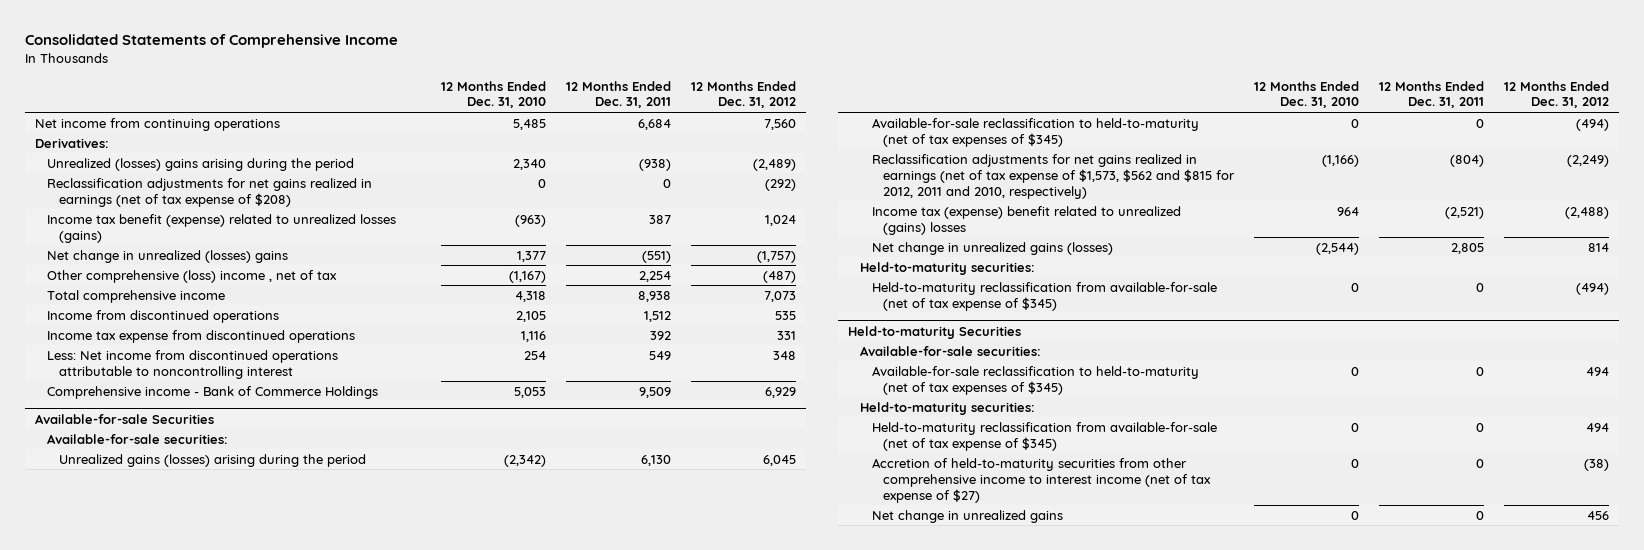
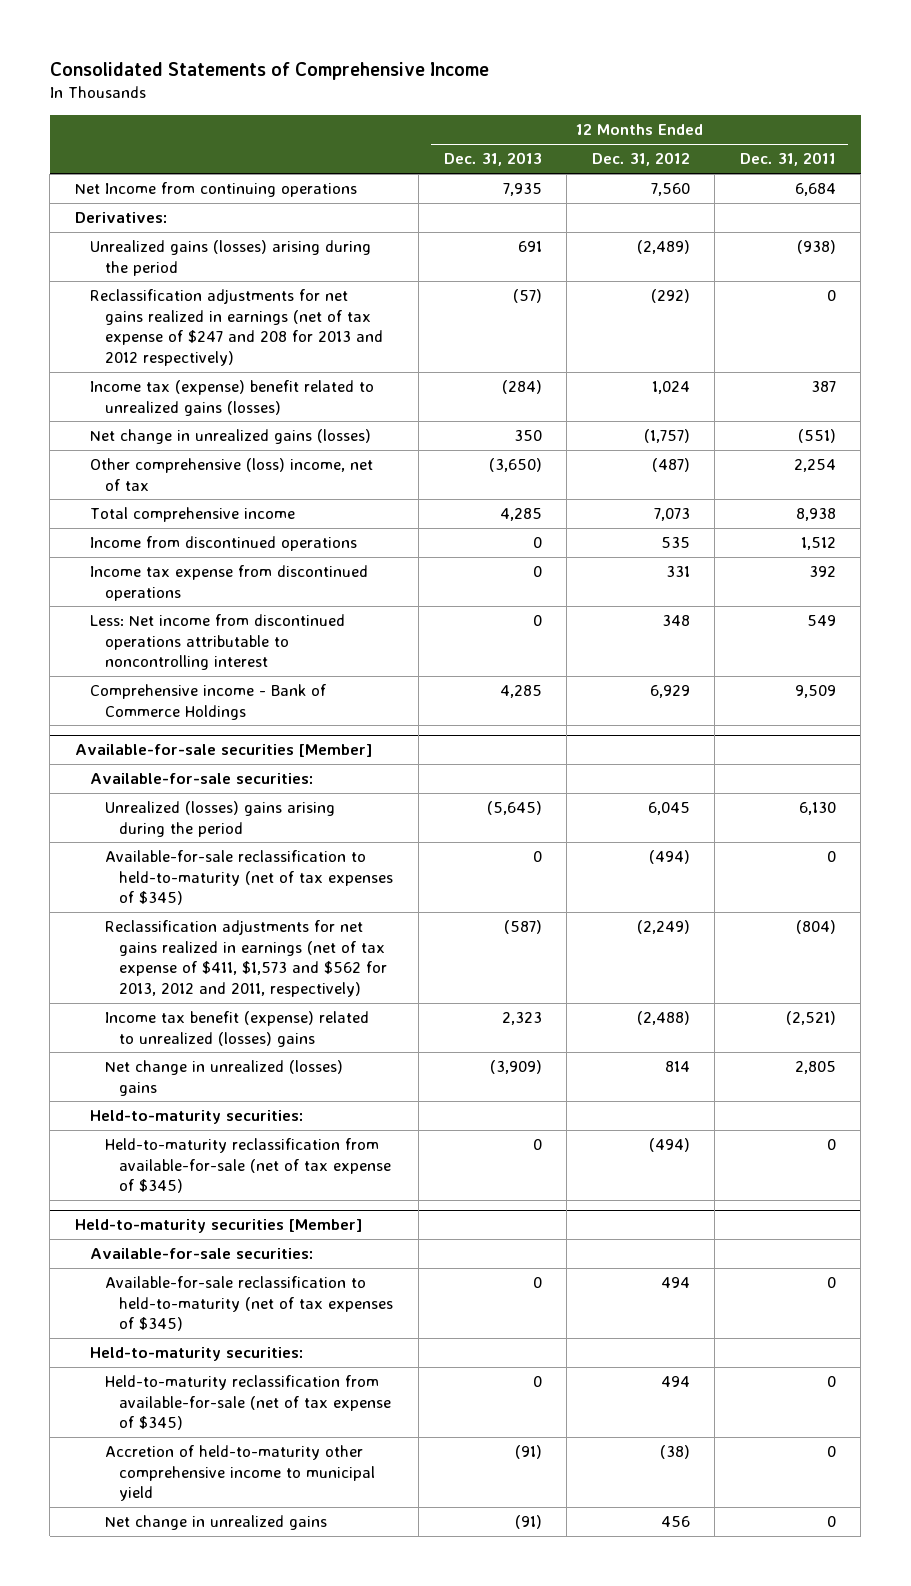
- | 12 Months Ended Dec. 31, 2010 | 12 Months Ended Dec. 31, 2011 | 12 Months Ended Dec. 31, 2012
+ | 12 Months Ended Dec. 31, 2013 | 12 Months Ended Dec. 31, 2012 | 12 Months Ended Dec. 31, 2011
- Net income from continuing operations | 5,485 | 6,684 | 7,560
+ Net Income from continuing operations | 7,935 | 7,560 | 6,684
- Unrealized (losses) gains arising during the period | 2,340 | (938) | (2,489)
- Reclassification adjustments for net gains realized in earnings (net of tax expense of $208) | 0 | 0 | (292)
- Income tax benefit (expense) related to unrealized losses (gains) | (963) | 387 | 1,024
- Net change in unrealized (losses) gains | 1,377 | (551) | (1,757)
- Other comprehensive (loss) income , net of tax | (1,167) | 2,254 | (487)
+ Unrealized gains (losses) arising during the period | 691 | (2,489) | (938)
+ Reclassification adjustments for net gains realized in earnings (net of tax expense of $247 and 208 for 2013 and 2012 respectively) | (57) | (292) | 0
+ Income tax (expense) benefit related to unrealized gains (losses) | (284) | 1,024 | 387
+ Net change in unrealized gains (losses) | 350 | (1,757) | (551)
+ Other comprehensive (loss) income, net of tax | (3,650) | (487) | 2,254
- Available-for-sale Securities
+ Available-for-sale securities [Member]
- Unrealized gains (losses) arising during the period | (2,342) | 6,130 | 6,045
+ Unrealized (losses) gains arising during the period | (5,645) | 6,045 | 6,130
- Reclassification adjustments for net gains realized in earnings (net of tax expense of $1,573, $562 and $815 for 2012, 2011 and 2010, respectively) | (1,166) | (804) | (2,249)
- Income tax (expense) benefit related to unrealized (gains) losses | 964 | (2,521) | (2,488)
- Net change in unrealized gains (losses) | (2,544) | 2,805 | 814
+ Reclassification adjustments for net gains realized in earnings (net of tax expense of $411, $1,573 and $562 for 2013, 2012 and 2011, respectively) | (587) | (2,249) | (804)
+ Income tax benefit (expense) related to unrealized (losses) gains | 2,323 | (2,488) | (2,521)
+ Net change in unrealized (losses) gains | (3,909) | 814 | 2,805
- Held-to-maturity Securities
+ Held-to-maturity securities [Member]
- Accretion of held-to-maturity securities from other comprehensive income to interest income (net of tax expense of $27) | 0 | 0 | (38)
+ Accretion of held-to-maturity other comprehensive income to municipal yield | (91) | (38) | 0

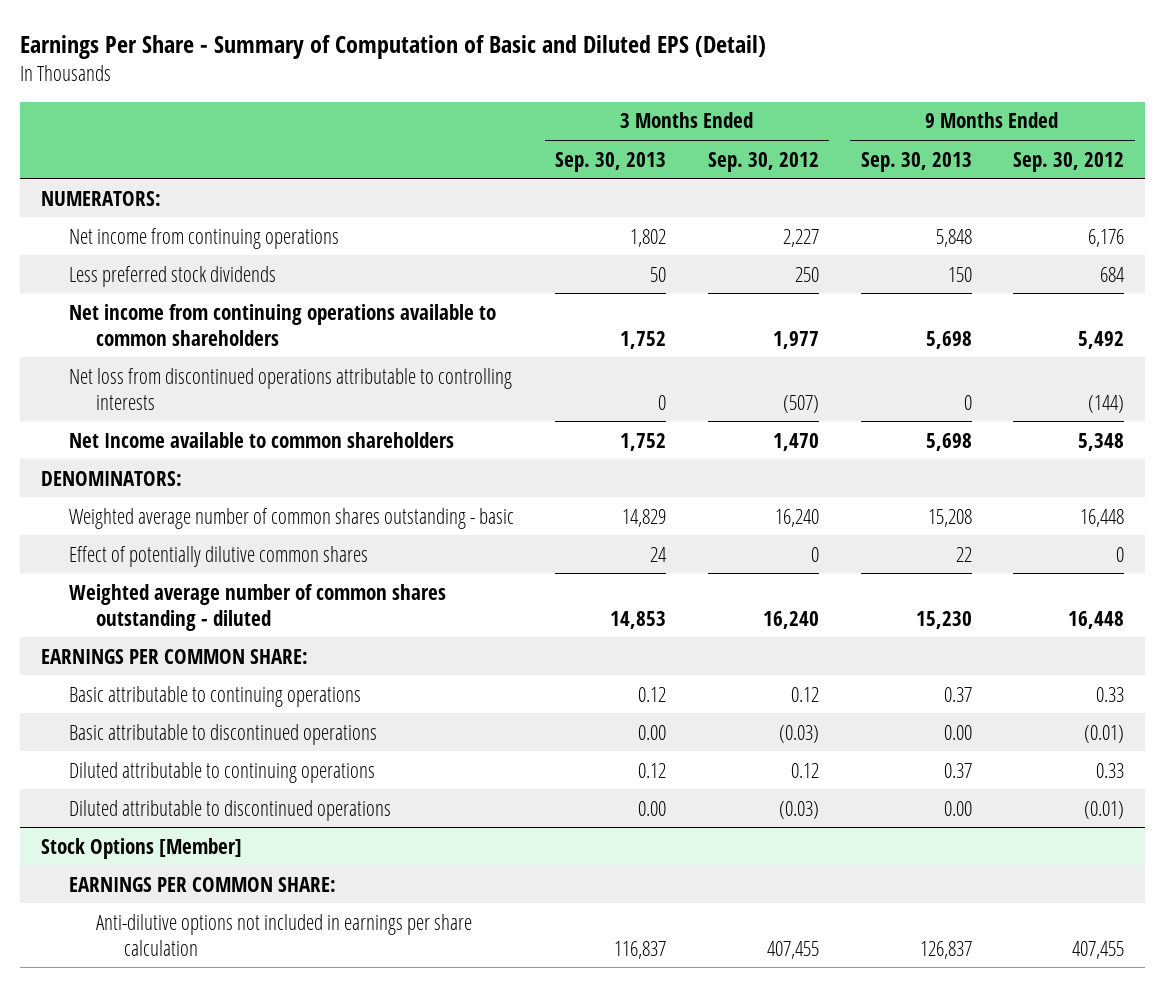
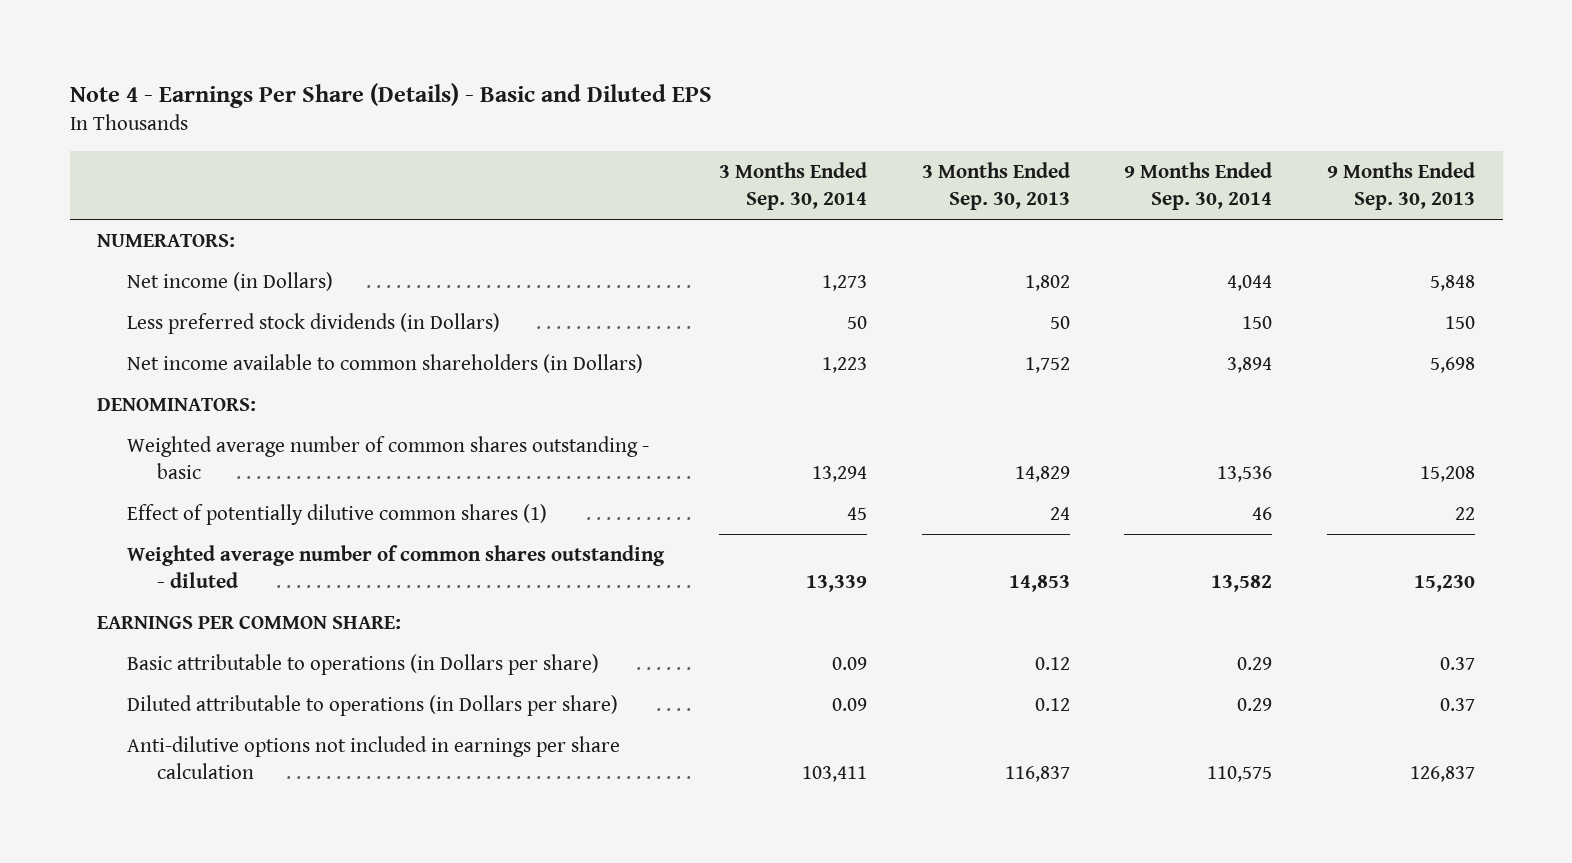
- Earnings Per Share - Summary of Computation of Basic and Diluted EPS (Detail)
+ Note 4 - Earnings Per Share (Details) - Basic and Diluted EPS
- | 3 Months Ended Sep. 30, 2013 | 3 Months Ended Sep. 30, 2012 | 9 Months Ended Sep. 30, 2013 | 9 Months Ended Sep. 30, 2012
+ | 3 Months Ended Sep. 30, 2014 | 3 Months Ended Sep. 30, 2013 | 9 Months Ended Sep. 30, 2014 | 9 Months Ended Sep. 30, 2013
- Net income from continuing operations | 1,802 | 2,227 | 5,848 | 6,176
- Less preferred stock dividends | 50 | 250 | 150 | 684
- Net income from continuing operations available to common shareholders | 1,752 | 1,977 | 5,698 | 5,492
- Net loss from discontinued operations attributable to controlling interests | 0 | (507) | 0 | (144)
- Net Income available to common shareholders | 1,752 | 1,470 | 5,698 | 5,348
+ Net income (in Dollars) | 1,273 | 1,802 | 4,044 | 5,848
+ Less preferred stock dividends (in Dollars) | 50 | 50 | 150 | 150
+ Net income available to common shareholders (in Dollars) | 1,223 | 1,752 | 3,894 | 5,698
- Effect of potentially dilutive common shares | 24 | 0 | 22 | 0
+ Effect of potentially dilutive common shares (1) | 45 | 24 | 46 | 22
- Basic attributable to continuing operations | 0.12 | 0.12 | 0.37 | 0.33
- Basic attributable to discontinued operations | 0.00 | (0.03) | 0.00 | (0.01)
- Diluted attributable to continuing operations | 0.12 | 0.12 | 0.37 | 0.33
- Diluted attributable to discontinued operations | 0.00 | (0.03) | 0.00 | (0.01)
- Stock Options [Member]
- EARNINGS PER COMMON SHARE:
+ Basic attributable to operations (in Dollars per share) | 0.09 | 0.12 | 0.29 | 0.37
+ Diluted attributable to operations (in Dollars per share) | 0.09 | 0.12 | 0.29 | 0.37

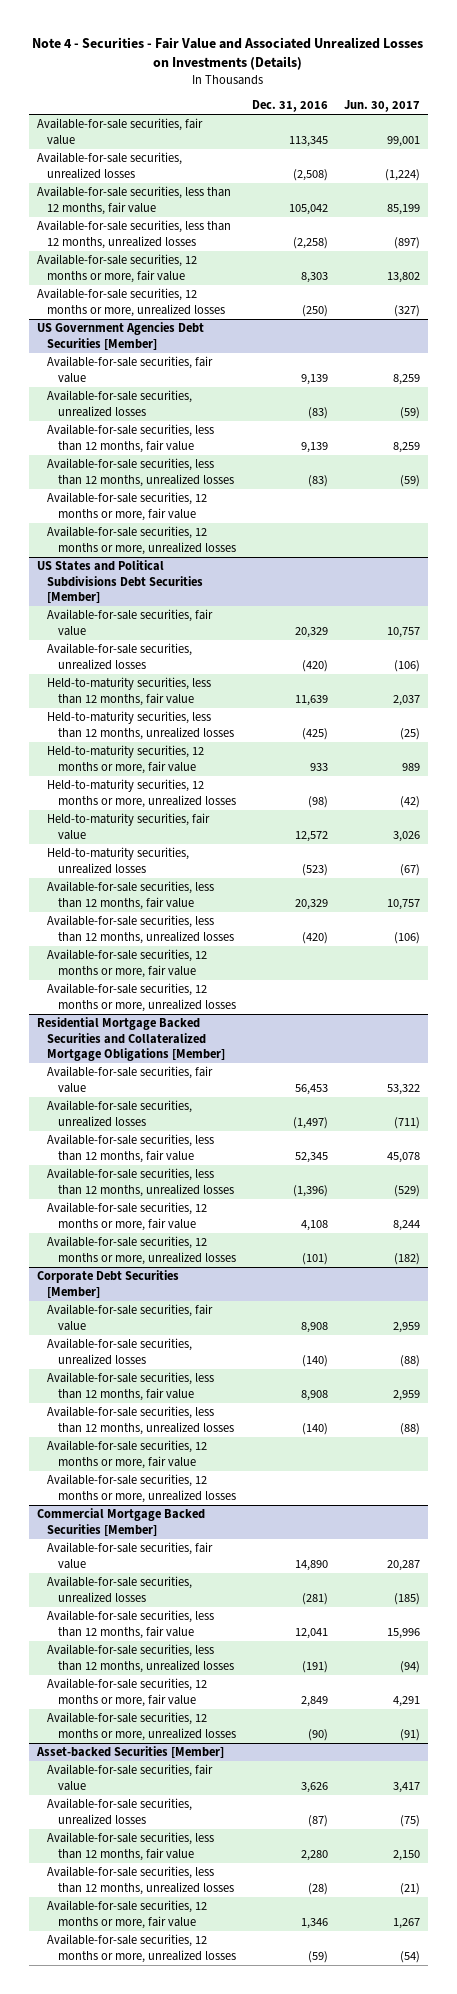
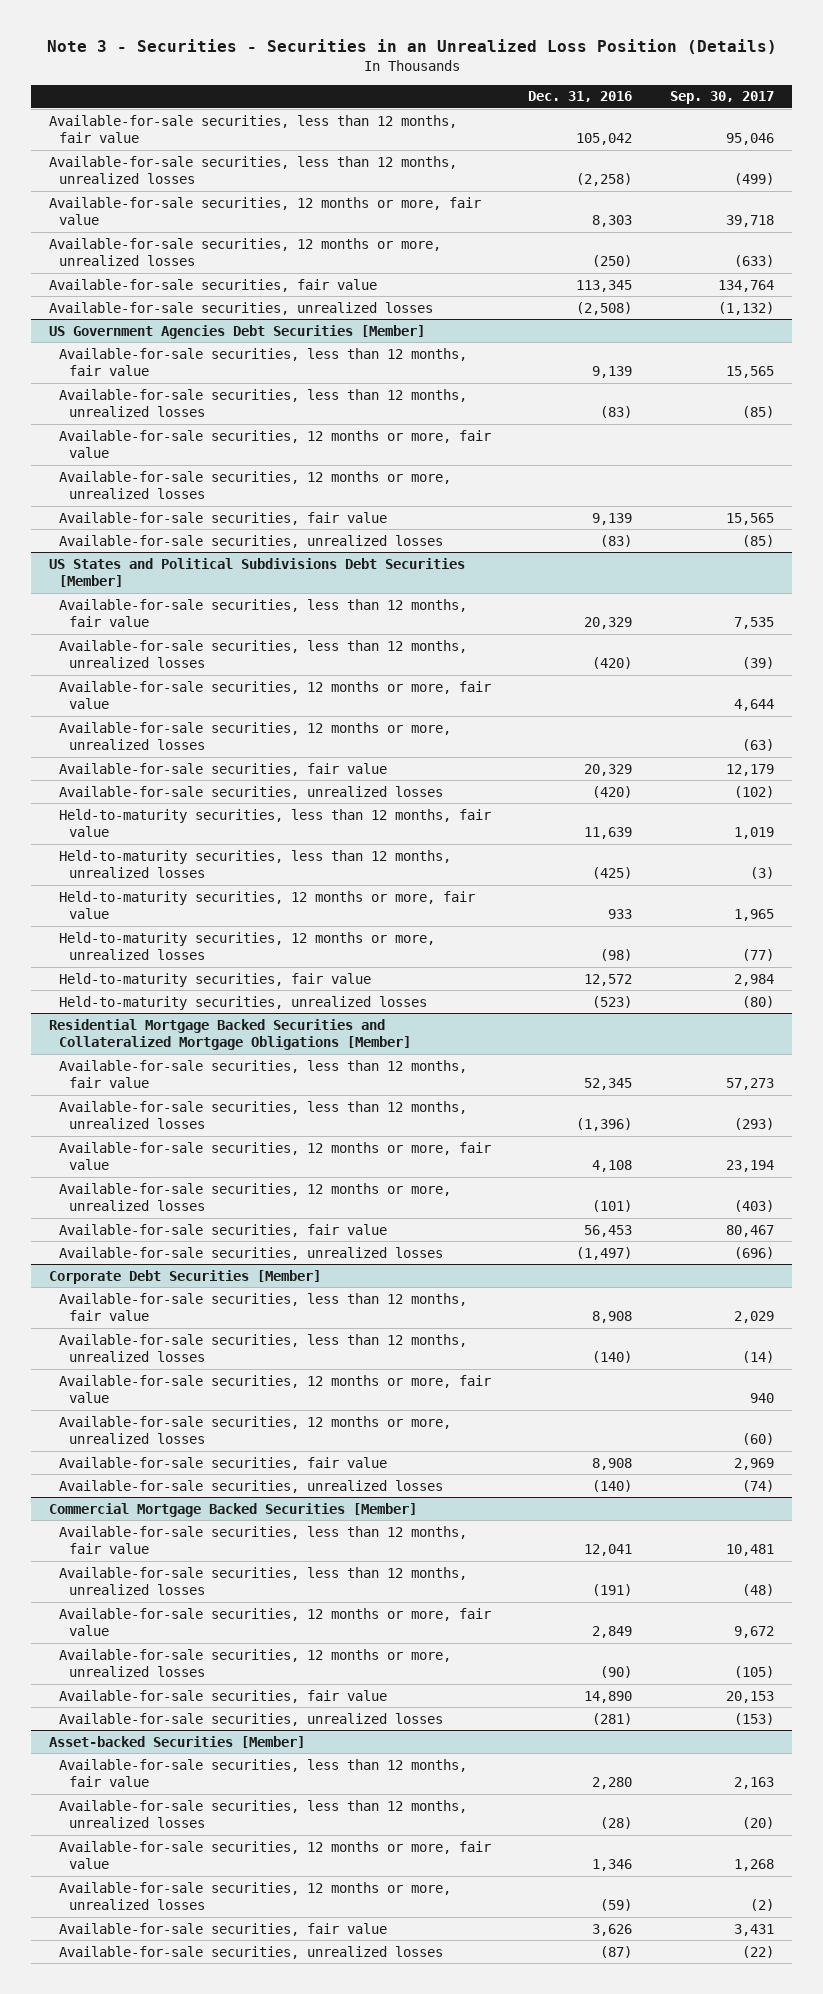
- Note 4 - Securities - Fair Value and Associated Unrealized Losses on Investments (Details)
+ Note 3 - Securities - Securities in an Unrealized Loss Position (Details)
- | Dec. 31, 2016 | Jun. 30, 2017
+ | Dec. 31, 2016 | Sep. 30, 2017
moved down: Available-for-sale securities, fair value | 113,345 | 134,764
moved down: Available-for-sale securities, unrealized losses | (2,508) | (1,132)
@ US Government Agencies Debt Securities [Member]
moved down: Available-for-sale securities, fair value | 9,139 | 15,565
moved down: Available-for-sale securities, unrealized losses | (83) | (85)
@ US States and Political Subdivisions Debt Securities [Member]
moved up: Available-for-sale securities, less than 12 months, fair value | 20,329 | 7,535
moved up: Available-for-sale securities, less than 12 months, unrealized losses | (420) | (39)
moved up: Available-for-sale securities, 12 months or more, fair value | | 4,644
moved up: Available-for-sale securities, 12 months or more, unrealized losses | | (63)
@ Residential Mortgage Backed Securities and Collateralized Mortgage Obligations [Member]
moved down: Available-for-sale securities, fair value | 56,453 | 80,467
moved down: Available-for-sale securities, unrealized losses | (1,497) | (696)
@ Corporate Debt Securities [Member]
moved down: Available-for-sale securities, fair value | 8,908 | 2,969
moved down: Available-for-sale securities, unrealized losses | (140) | (74)
@ Commercial Mortgage Backed Securities [Member]
moved down: Available-for-sale securities, fair value | 14,890 | 20,153
moved down: Available-for-sale securities, unrealized losses | (281) | (153)
@ Asset-backed Securities [Member]
moved down: Available-for-sale securities, fair value | 3,626 | 3,431
moved down: Available-for-sale securities, unrealized losses | (87) | (22)

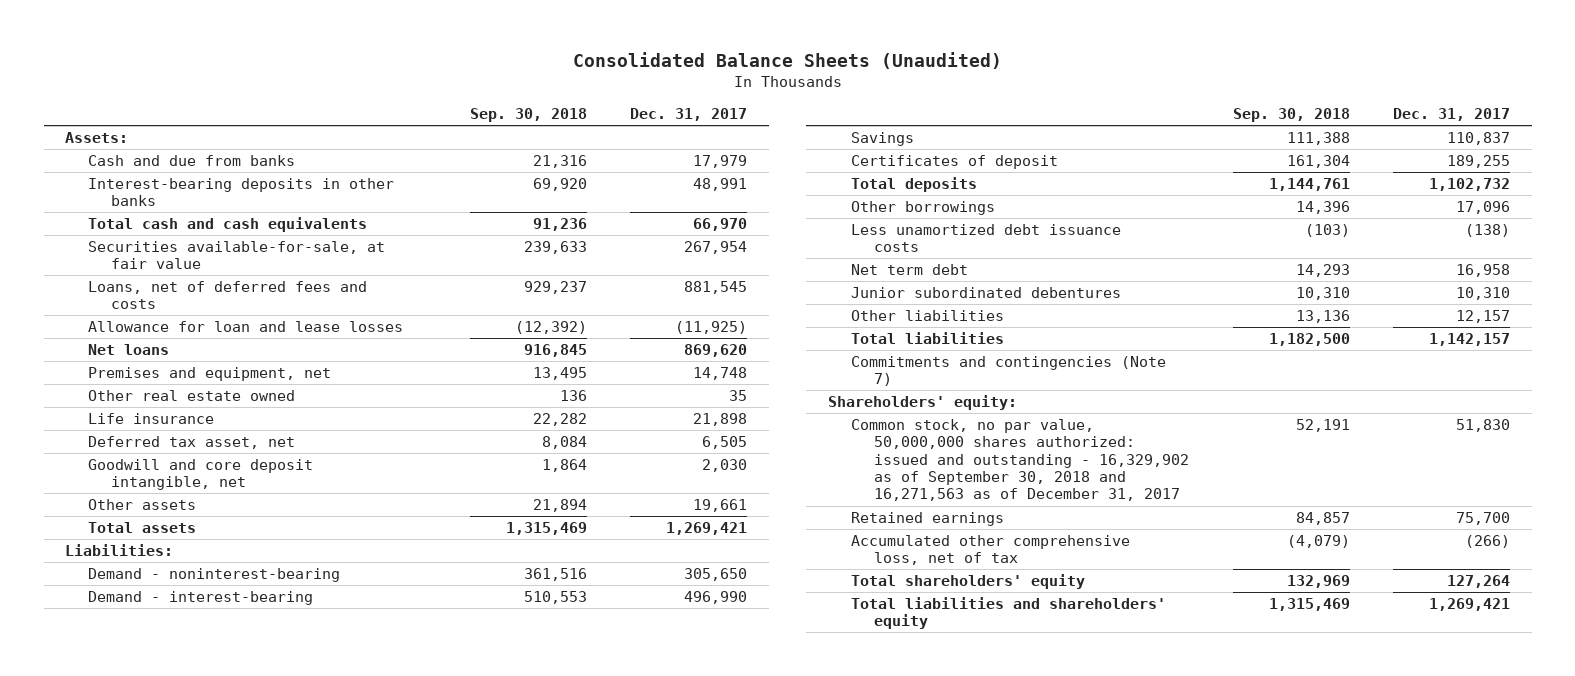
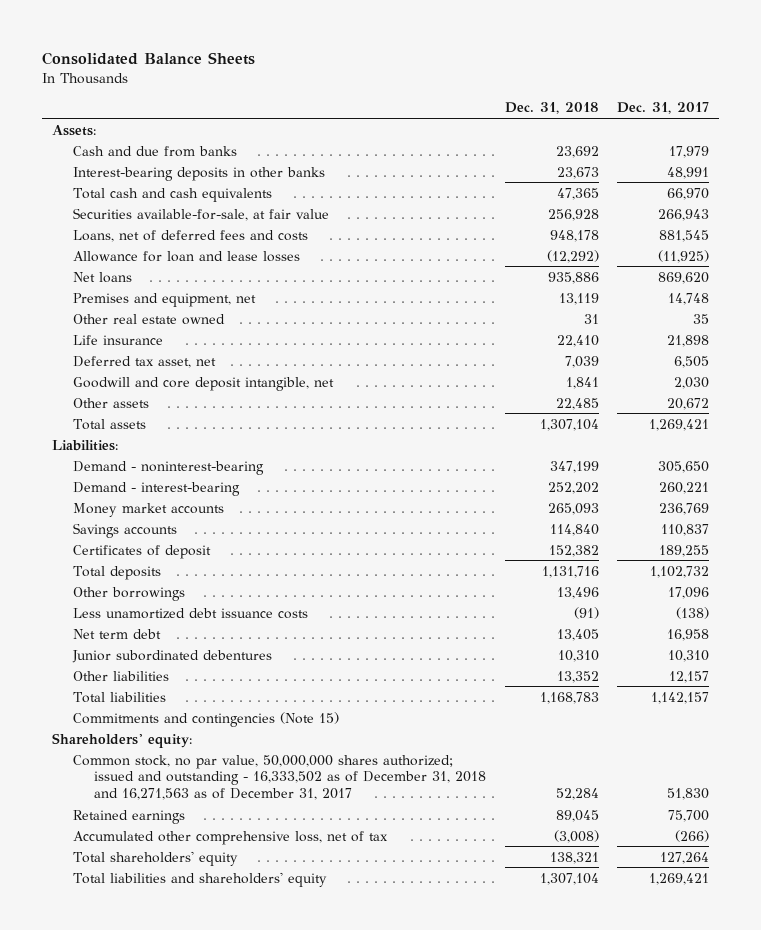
- Consolidated Balance Sheets (Unaudited)
+ Consolidated Balance Sheets
- | Sep. 30, 2018 | Dec. 31, 2017
+ | Dec. 31, 2018 | Dec. 31, 2017
- Securities available-for-sale, at fair value | 239,633 | 267,954
+ Securities available-for-sale, at fair value | 256,928 | 266,943
- Other assets | 21,894 | 19,661
+ Other assets | 22,485 | 20,672
- Demand - interest-bearing | 510,553 | 496,990
- Savings | 111,388 | 110,837
+ Demand - interest-bearing | 252,202 | 260,221
+ Money market accounts | 265,093 | 236,769
+ Savings accounts | 114,840 | 110,837
- Commitments and contingencies (Note 7)
+ Commitments and contingencies (Note 15)
- Common stock, no par value, 50,000,000 shares authorized: issued and outstanding - 16,329,902 as of September 30, 2018 and 16,271,563 as of December 31, 2017 | 52,191 | 51,830
+ Common stock, no par value, 50,000,000 shares authorized; issued and outstanding - 16,333,502 as of December 31, 2018 and 16,271,563 as of December 31, 2017 | 52,284 | 51,830

